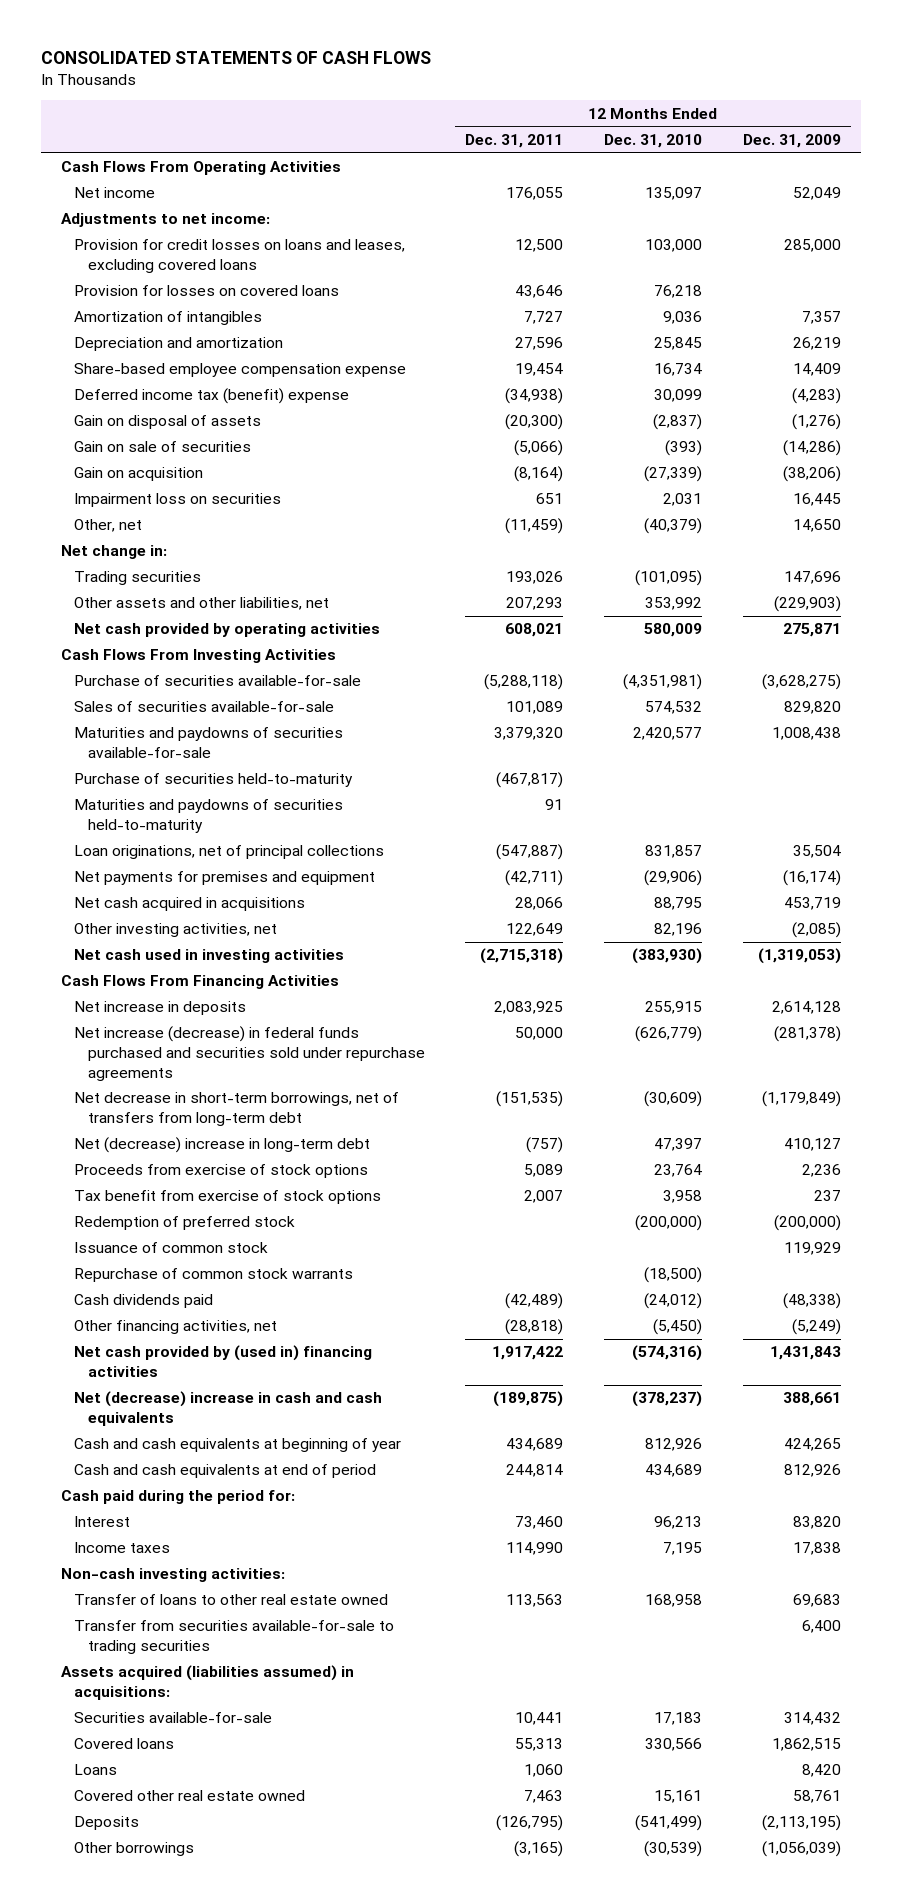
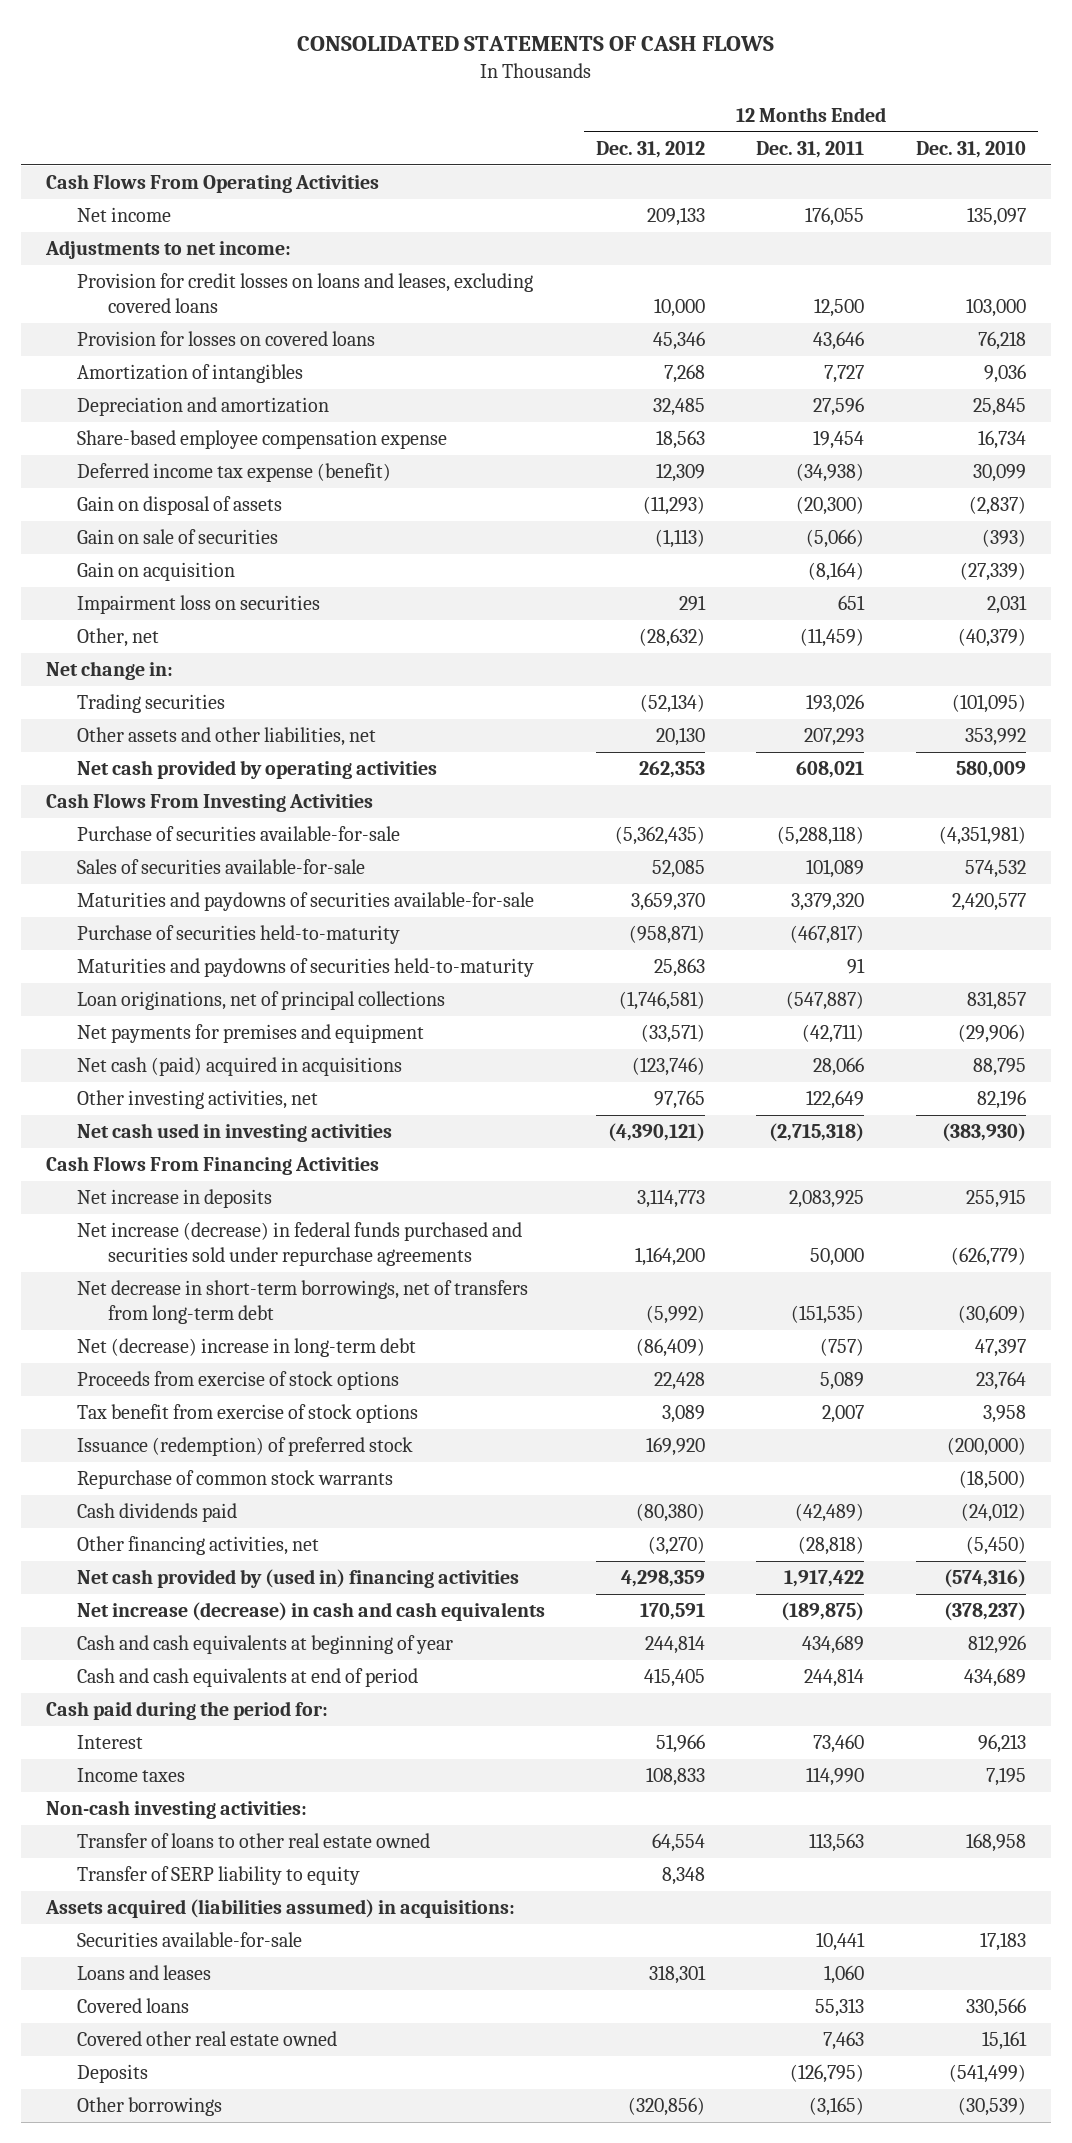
- | 12 Months Ended Dec. 31, 2011 | 12 Months Ended Dec. 31, 2010 | 12 Months Ended Dec. 31, 2009
+ | 12 Months Ended Dec. 31, 2012 | 12 Months Ended Dec. 31, 2011 | 12 Months Ended Dec. 31, 2010
- Deferred income tax (benefit) expense | (34,938) | 30,099 | (4,283)
+ Deferred income tax expense (benefit) | 12,309 | (34,938) | 30,099
- Net cash acquired in acquisitions | 28,066 | 88,795 | 453,719
+ Net cash (paid) acquired in acquisitions | (123,746) | 28,066 | 88,795
- Redemption of preferred stock | | (200,000) | (200,000)
- Issuance of common stock | | | 119,929
+ Issuance (redemption) of preferred stock | 169,920 | | (200,000)
- Net (decrease) increase in cash and cash equivalents | (189,875) | (378,237) | 388,661
+ Net increase (decrease) in cash and cash equivalents | 170,591 | (189,875) | (378,237)
- Transfer from securities available-for-sale to trading securities | | | 6,400
+ Transfer of SERP liability to equity | 8,348 | |
+ Loans and leases | 318,301 | 1,060 |
- Loans | 1,060 | | 8,420

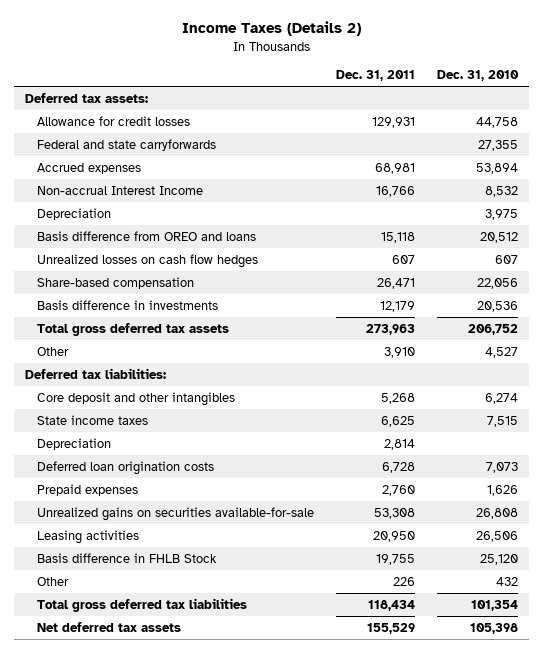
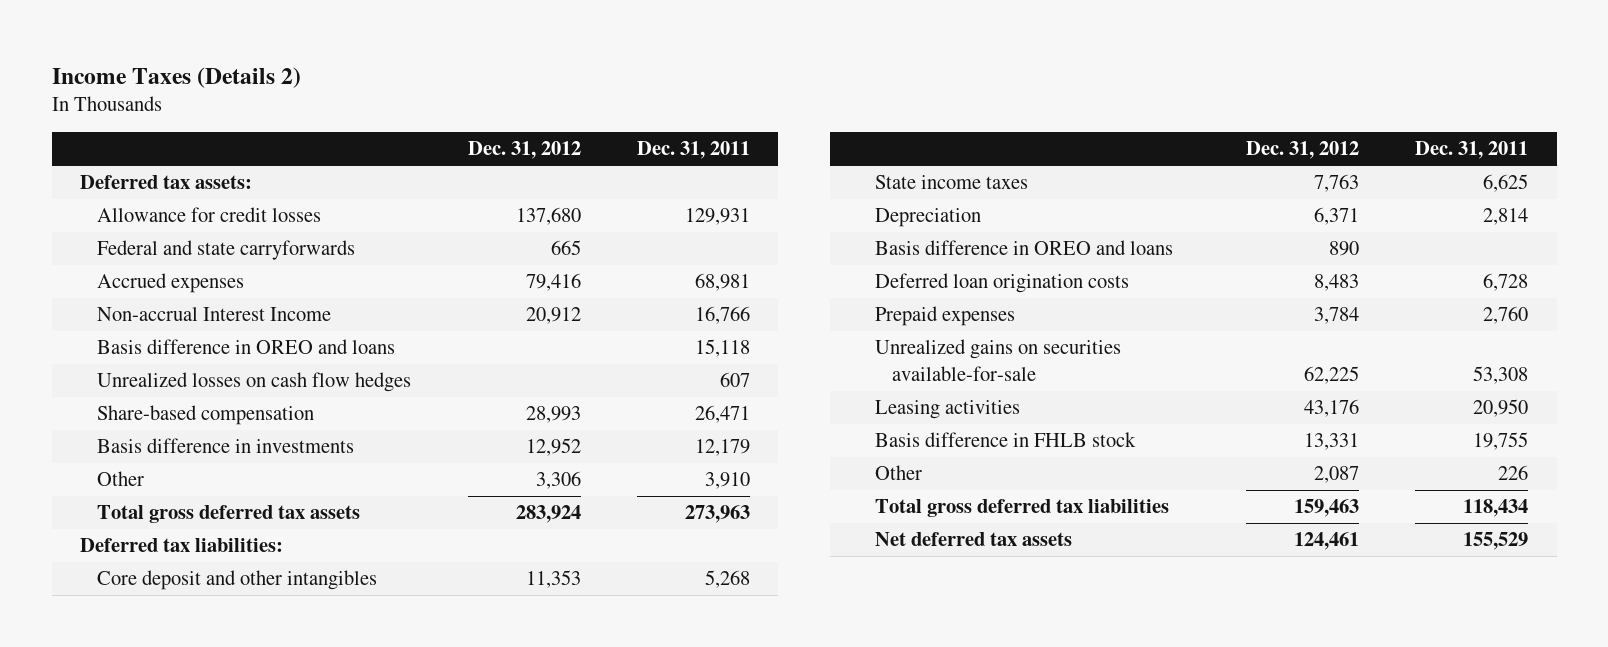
- | Dec. 31, 2011 | Dec. 31, 2010
+ | Dec. 31, 2012 | Dec. 31, 2011
- Depreciation | | 3,975
- Basis difference from OREO and loans | 15,118 | 20,512
+ Basis difference in OREO and loans | | 15,118
moved down: Total gross deferred tax assets | 283,924 | 273,963
+ Basis difference in OREO and loans | 890 |
- Basis difference in FHLB Stock | 19,755 | 25,120
+ Basis difference in FHLB stock | 13,331 | 19,755

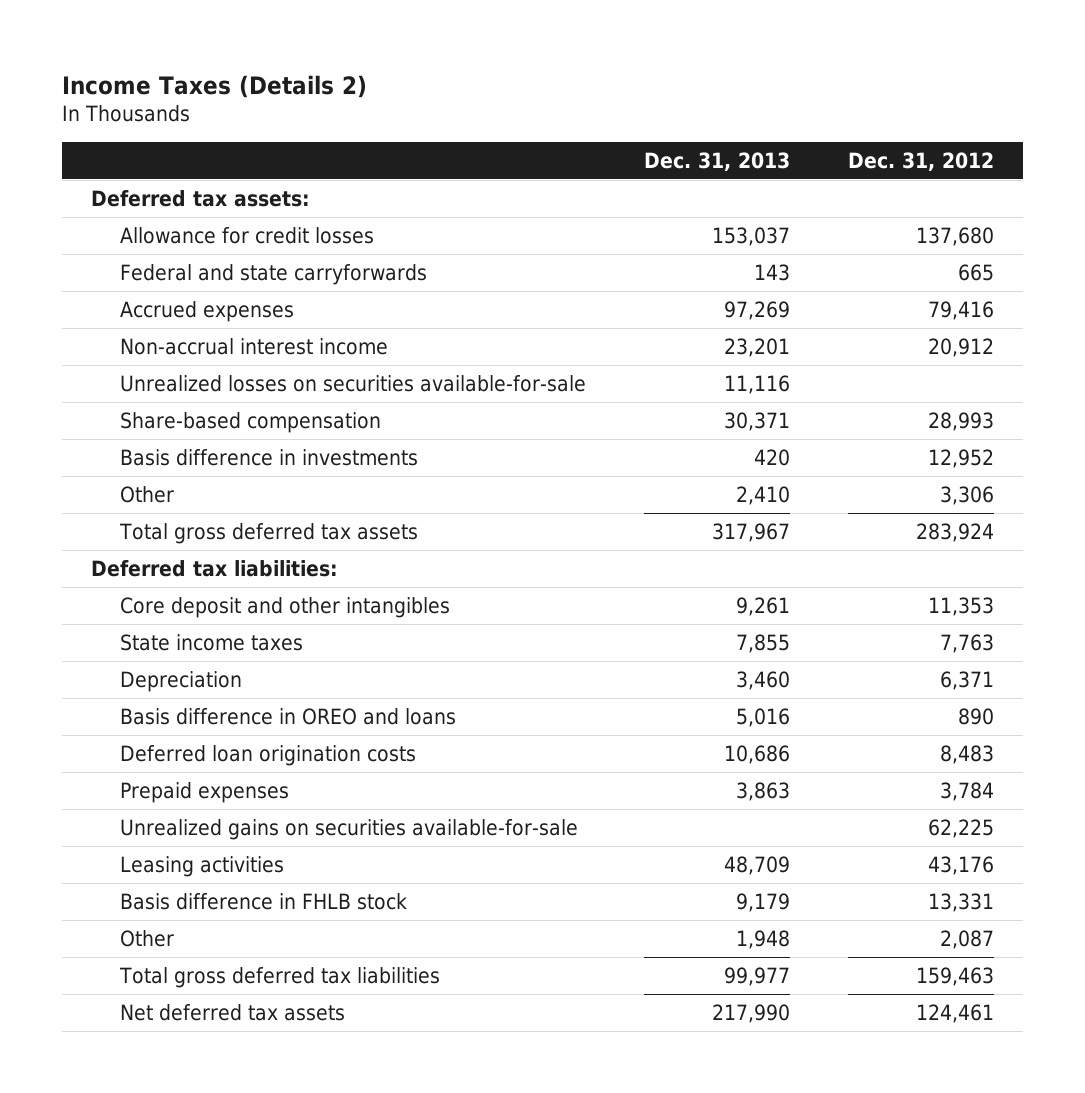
- | Dec. 31, 2012 | Dec. 31, 2011
+ | Dec. 31, 2013 | Dec. 31, 2012
- Non-accrual Interest Income | 20,912 | 16,766
- Basis difference in OREO and loans | | 15,118
- Unrealized losses on cash flow hedges | | 607
+ Non-accrual interest income | 23,201 | 20,912
+ Unrealized losses on securities available-for-sale | 11,116 |

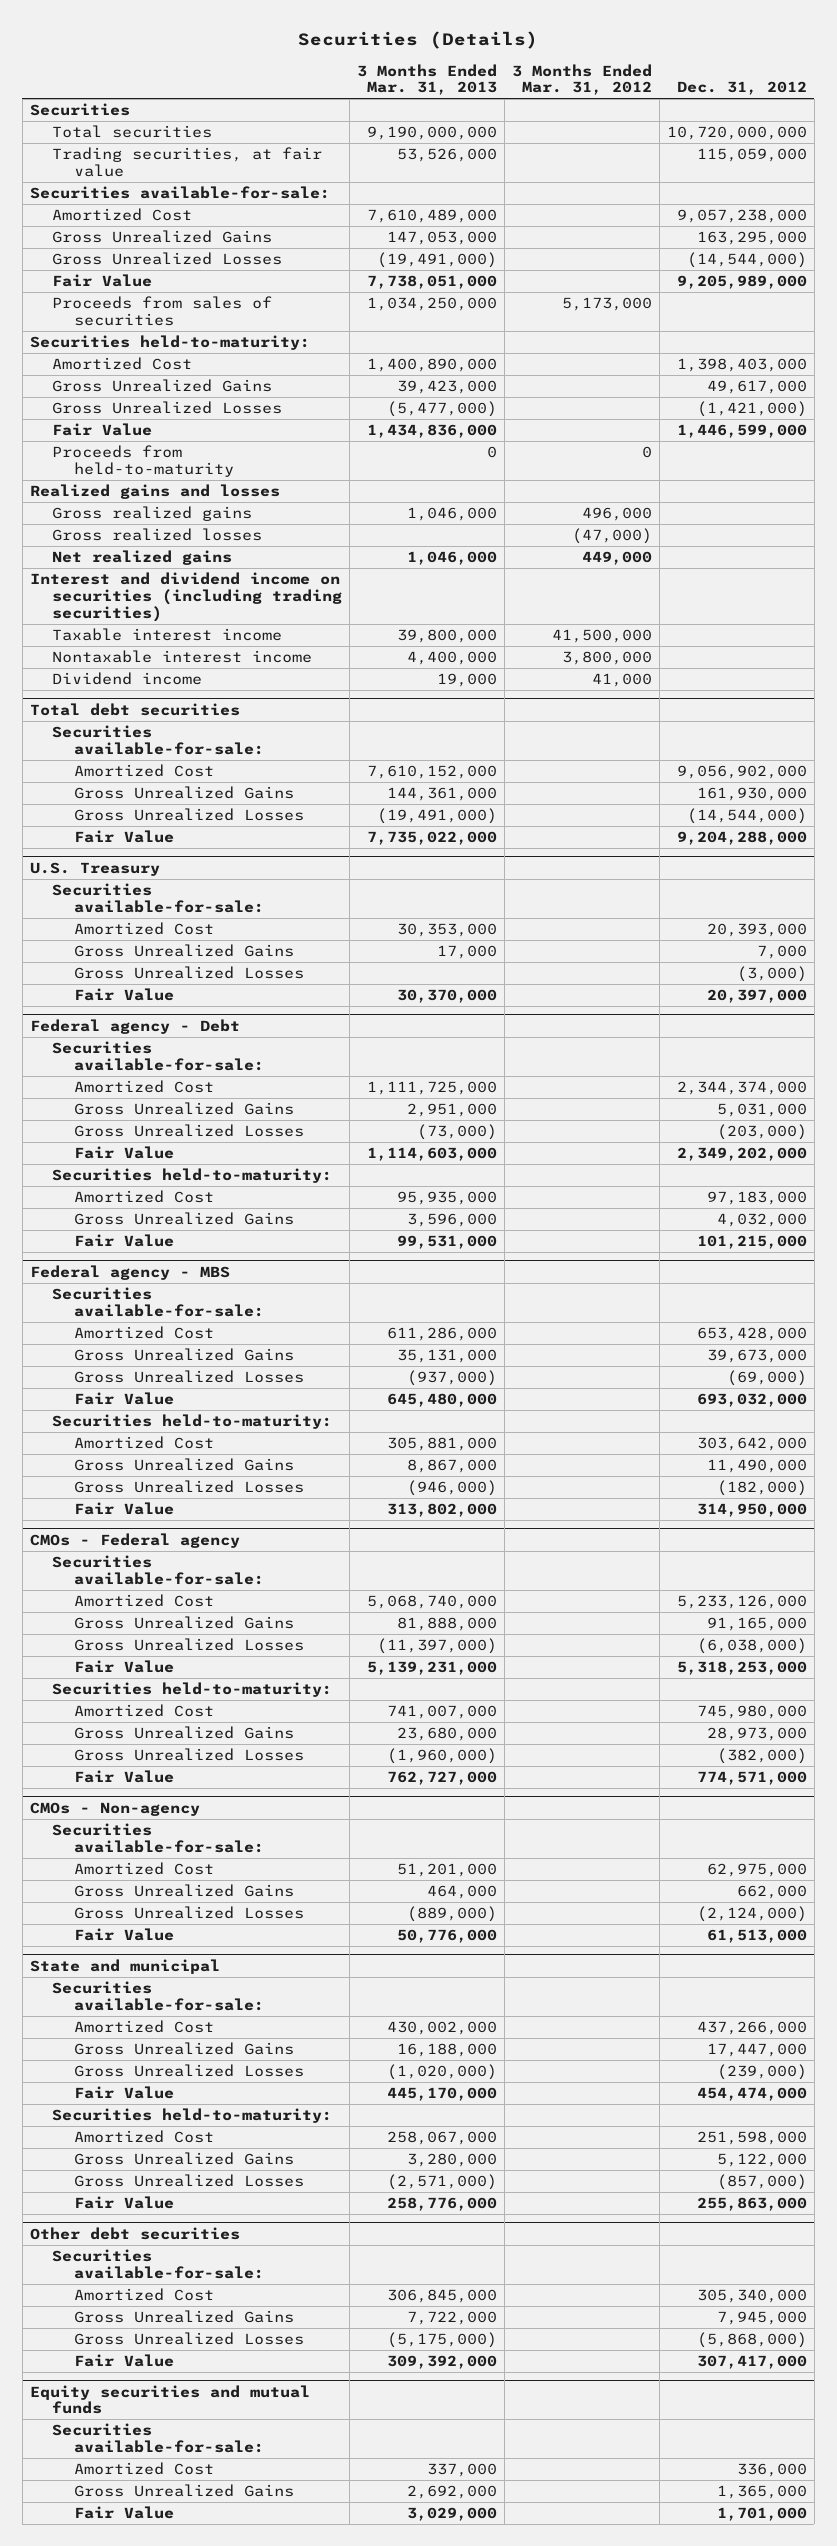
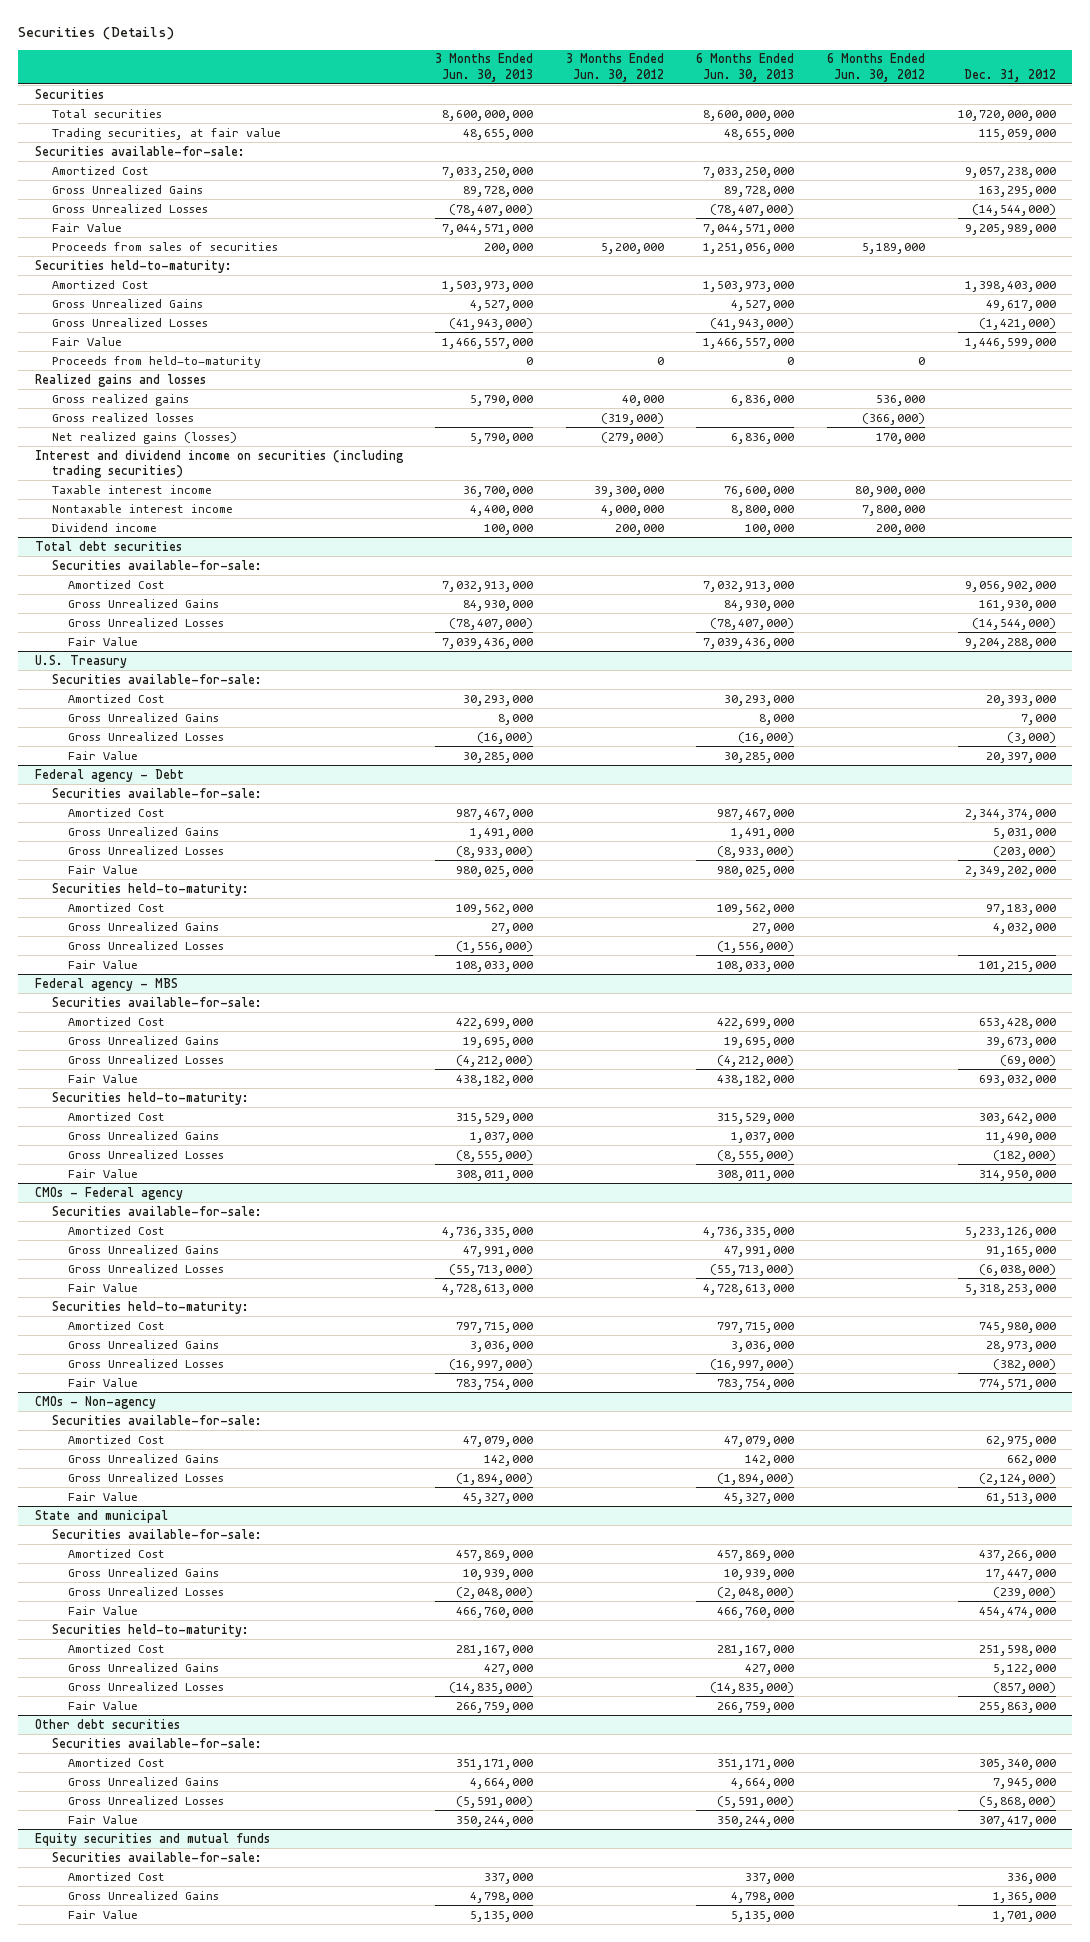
- | 3 Months Ended Mar. 31, 2013 | 3 Months Ended Mar. 31, 2012 | Dec. 31, 2012
+ | 3 Months Ended Jun. 30, 2013 | 3 Months Ended Jun. 30, 2012 | 6 Months Ended Jun. 30, 2013 | 6 Months Ended Jun. 30, 2012 | Dec. 31, 2012
- Net realized gains | 1,046,000 | 449,000 |
+ Net realized gains (losses) | 5,790,000 | (279,000) | 6,836,000 | 170,000 |
@ Federal agency - Debt
+ Gross Unrealized Losses | (1,556,000) | | (1,556,000) | |

